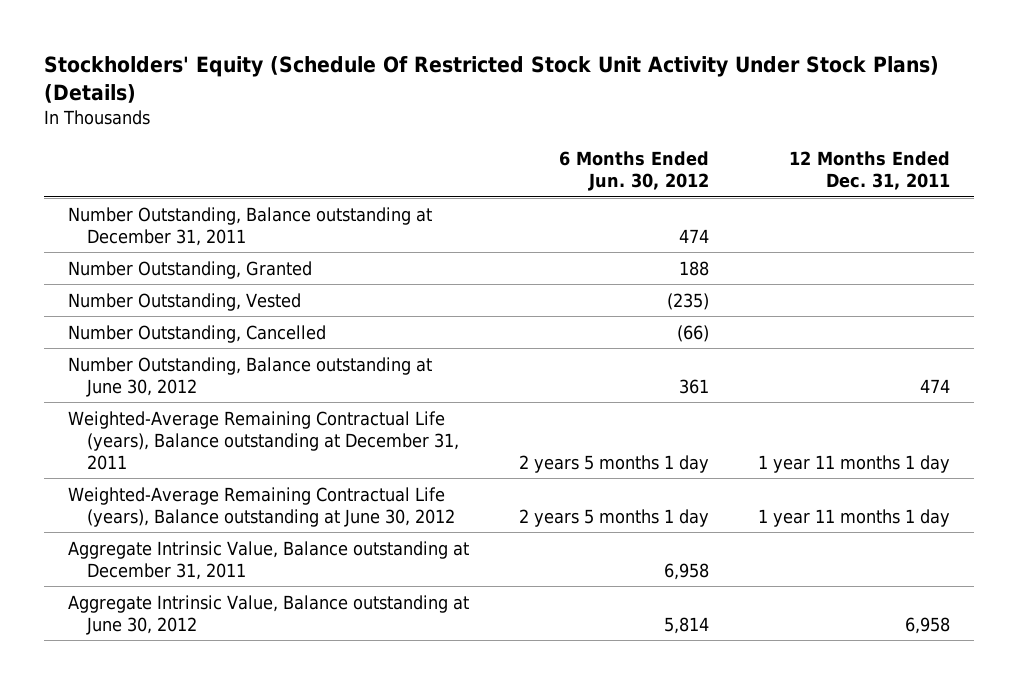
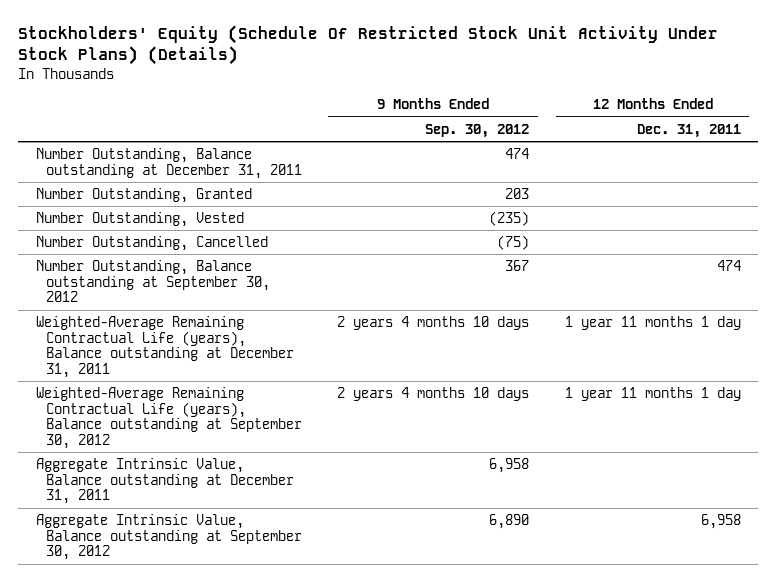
- | 6 Months Ended Jun. 30, 2012 | 12 Months Ended Dec. 31, 2011
+ | 9 Months Ended Sep. 30, 2012 | 12 Months Ended Dec. 31, 2011
- Number Outstanding, Balance outstanding at June 30, 2012 | 361 | 474
+ Number Outstanding, Balance outstanding at September 30, 2012 | 367 | 474
- Weighted-Average Remaining Contractual Life (years), Balance outstanding at June 30, 2012 | 2 years 5 months 1 day | 1 year 11 months 1 day
+ Weighted-Average Remaining Contractual Life (years), Balance outstanding at September 30, 2012 | 2 years 4 months 10 days | 1 year 11 months 1 day
- Aggregate Intrinsic Value, Balance outstanding at June 30, 2012 | 5,814 | 6,958
+ Aggregate Intrinsic Value, Balance outstanding at September 30, 2012 | 6,890 | 6,958

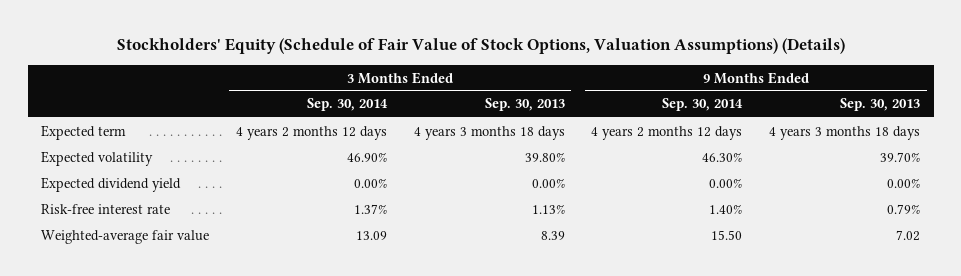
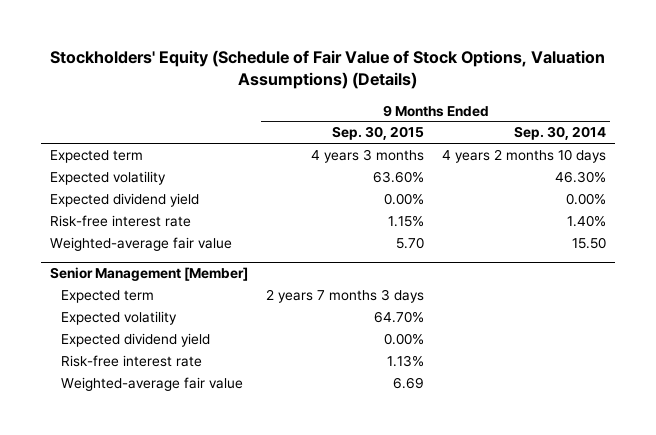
- | 3 Months Ended Sep. 30, 2014 | 3 Months Ended Sep. 30, 2013 | 9 Months Ended Sep. 30, 2014 | 9 Months Ended Sep. 30, 2013
+ | 9 Months Ended Sep. 30, 2015 | 9 Months Ended Sep. 30, 2014
- Expected term | 4 years 2 months 12 days | 4 years 3 months 18 days | 4 years 2 months 12 days | 4 years 3 months 18 days
+ Expected term | 4 years 3 months | 4 years 2 months 10 days
+ Senior Management [Member]
+ Expected term | 2 years 7 months 3 days |
+ Expected volatility | 64.70% |
+ Expected dividend yield | 0.00% |
+ Risk-free interest rate | 1.13% |
+ Weighted-average fair value | 6.69 |

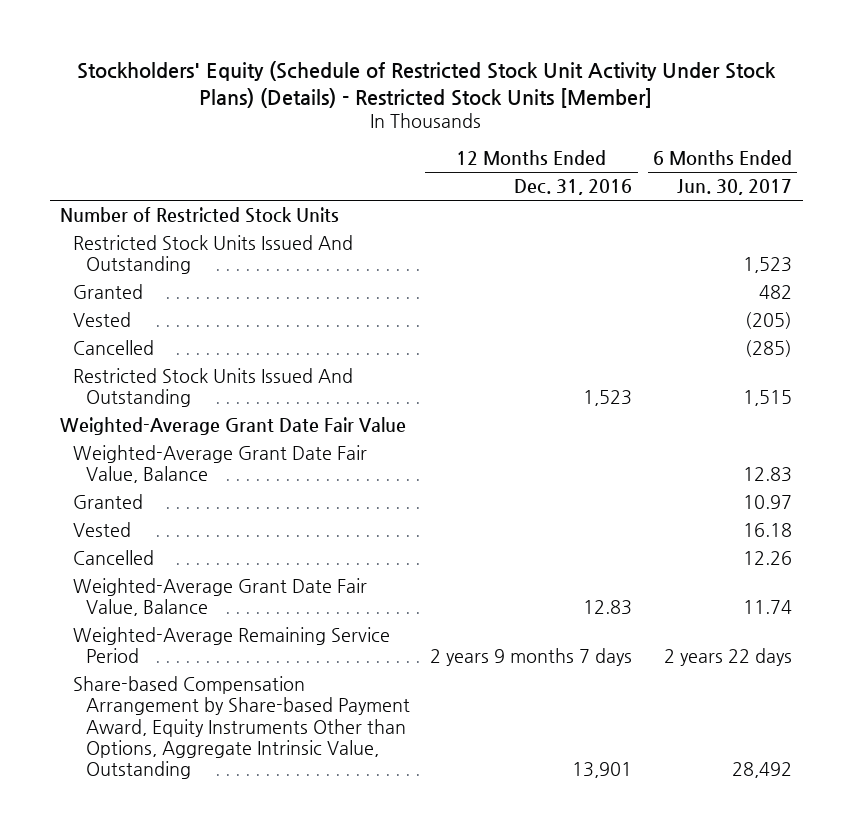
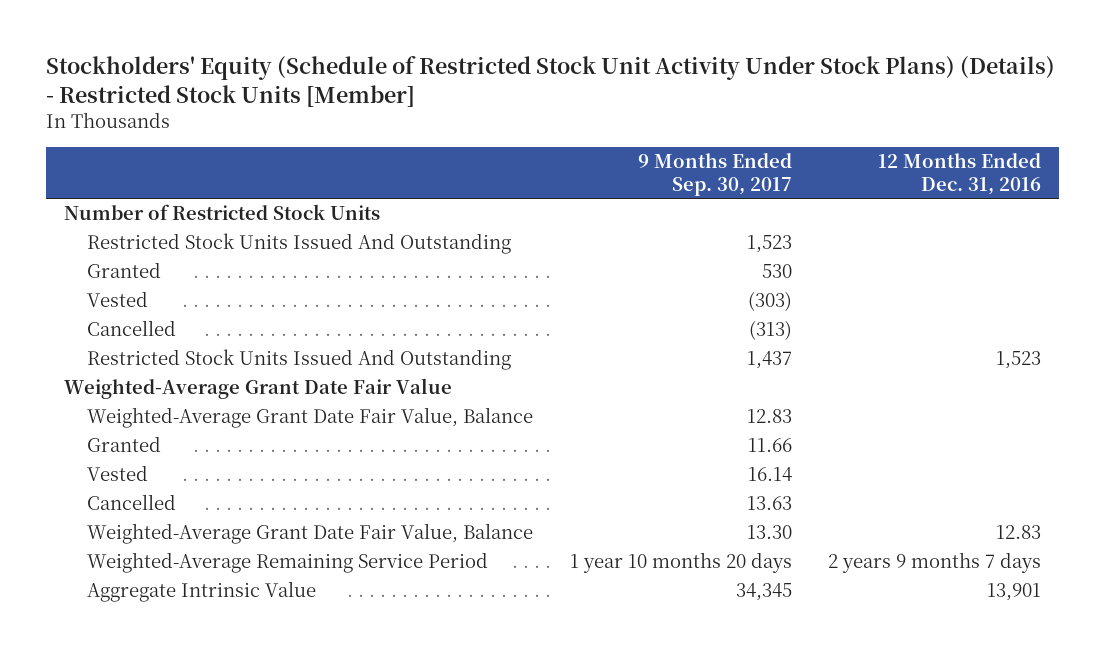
- | 12 Months Ended Dec. 31, 2016 | 6 Months Ended Jun. 30, 2017
+ | 9 Months Ended Sep. 30, 2017 | 12 Months Ended Dec. 31, 2016
- Share-based Compensation Arrangement by Share-based Payment Award, Equity Instruments Other than Options, Aggregate Intrinsic Value, Outstanding | 13,901 | 28,492
+ Aggregate Intrinsic Value | 34,345 | 13,901

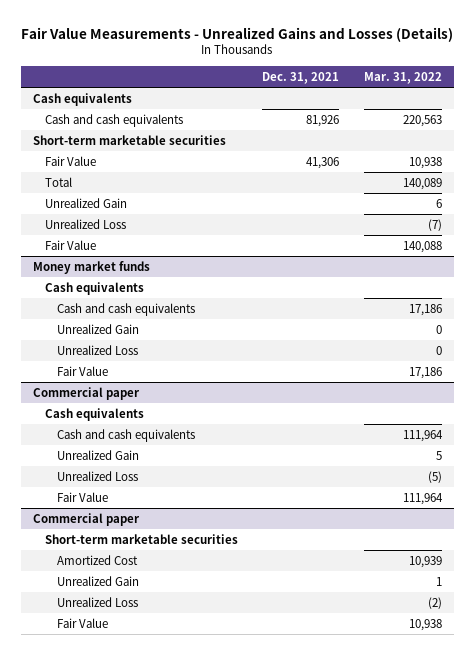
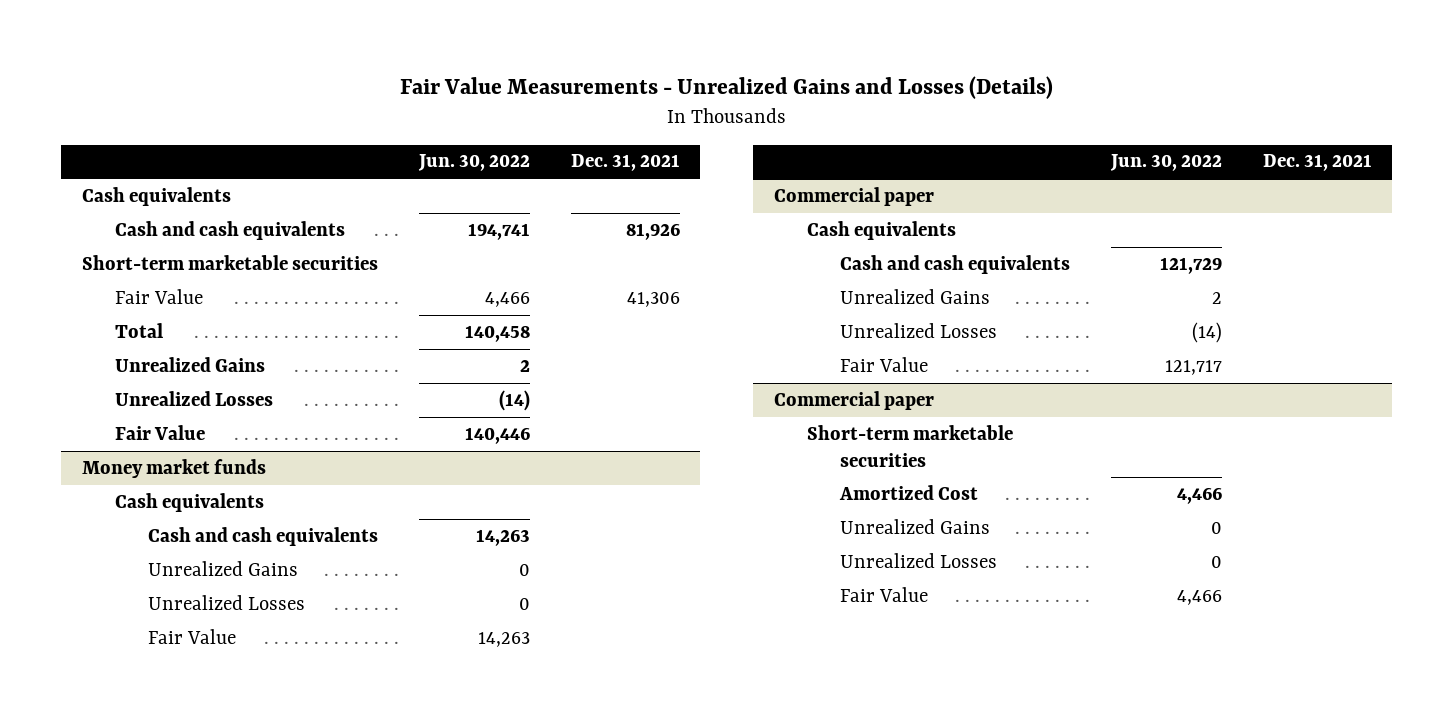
- | Dec. 31, 2021 | Mar. 31, 2022
+ | Jun. 30, 2022 | Dec. 31, 2021
- Unrealized Gain | | 6
- Unrealized Loss | | (7)
+ Unrealized Gains | 2 |
+ Unrealized Losses | (14) |
@ Money market funds
- Unrealized Gain | | 0
- Unrealized Loss | | 0
+ Unrealized Gains | 0 |
+ Unrealized Losses | 0 |
@ Commercial paper
- Unrealized Gain | | 5
- Unrealized Loss | | (5)
+ Unrealized Gains | 2 |
+ Unrealized Losses | (14) |
- Unrealized Gain | | 1
- Unrealized Loss | | (2)
+ Unrealized Gains | 0 |
+ Unrealized Losses | 0 |

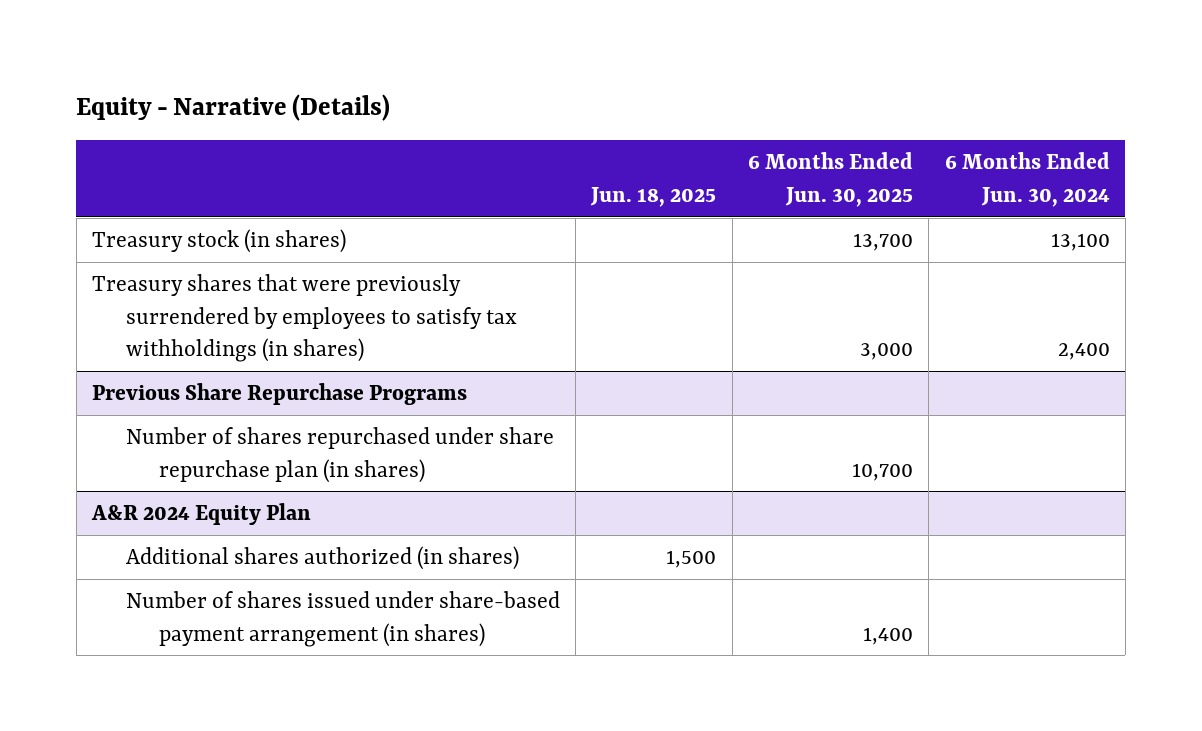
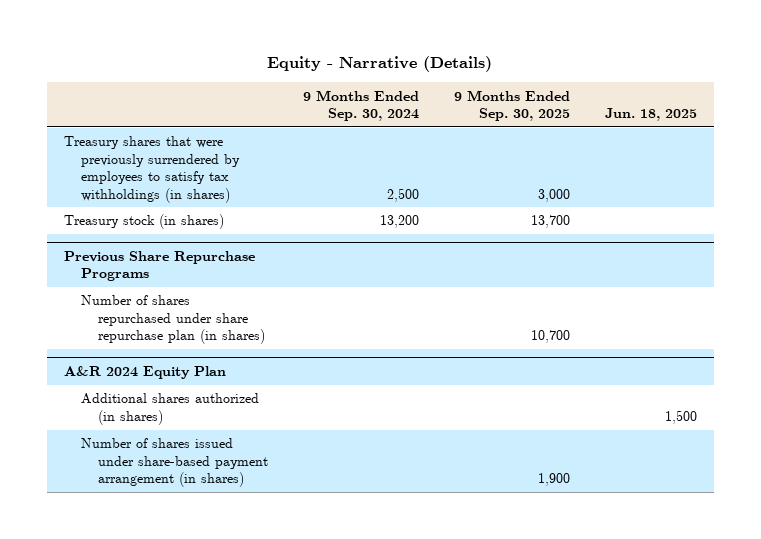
- | Jun. 18, 2025 | 6 Months Ended Jun. 30, 2025 | 6 Months Ended Jun. 30, 2024
+ | 9 Months Ended Sep. 30, 2024 | 9 Months Ended Sep. 30, 2025 | Jun. 18, 2025
moved down: Treasury stock (in shares) | 13,200 | 13,700 |

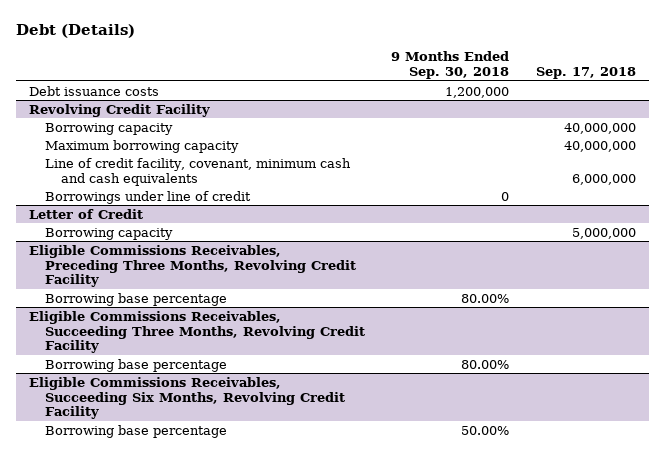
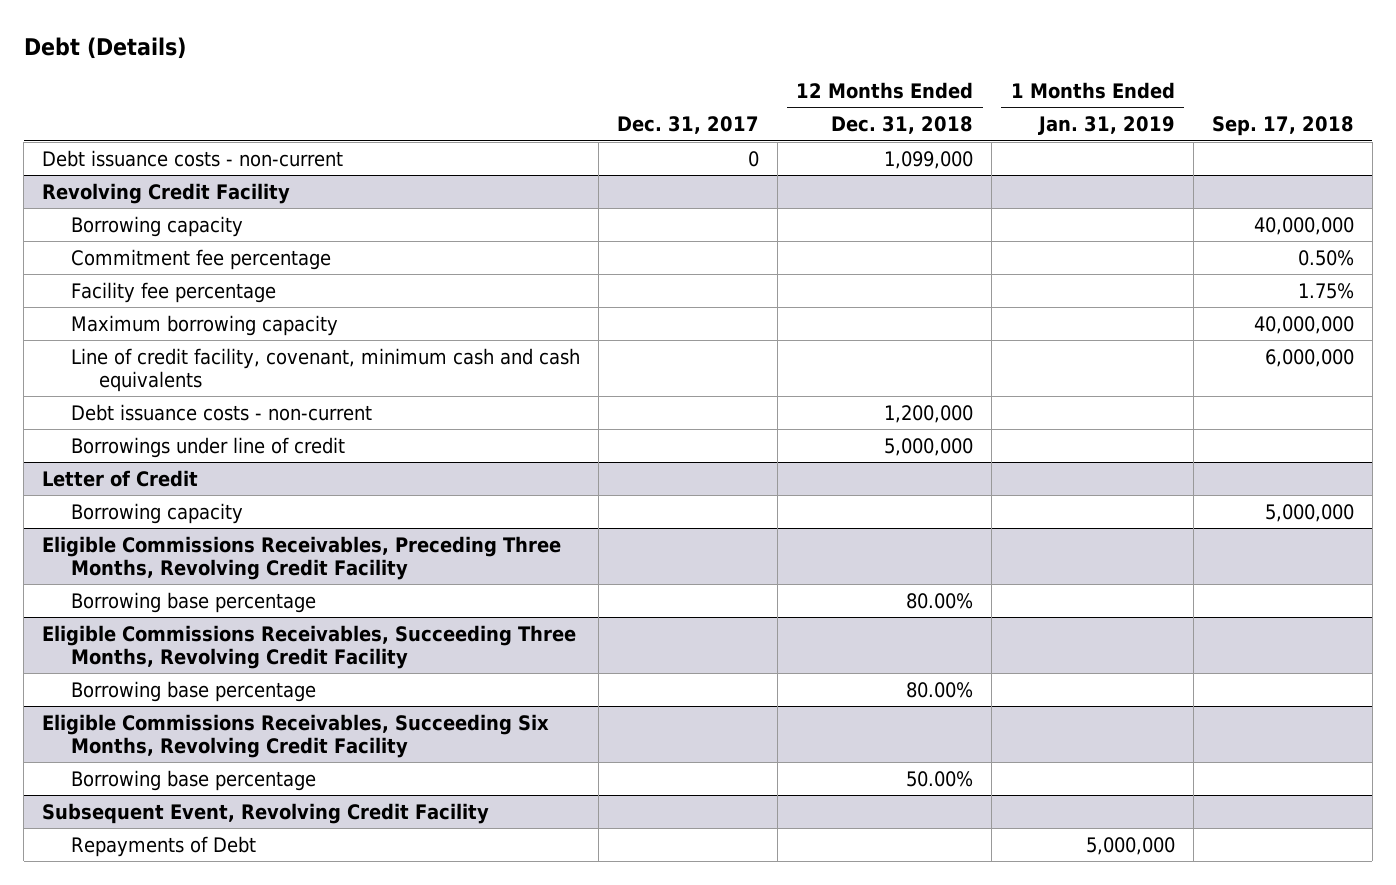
- | 9 Months Ended Sep. 30, 2018 | Sep. 17, 2018
+ | Dec. 31, 2017 | 12 Months Ended Dec. 31, 2018 | 1 Months Ended Jan. 31, 2019 | Sep. 17, 2018
- Debt issuance costs | 1,200,000 |
+ Debt issuance costs - non-current | 0 | 1,099,000 | |
@ Revolving Credit Facility
+ Commitment fee percentage | | | | 0.50%
+ Facility fee percentage | | | | 1.75%
+ Debt issuance costs - non-current | | 1,200,000 | |
+ Subsequent Event, Revolving Credit Facility
+ Repayments of Debt | | | 5,000,000 |

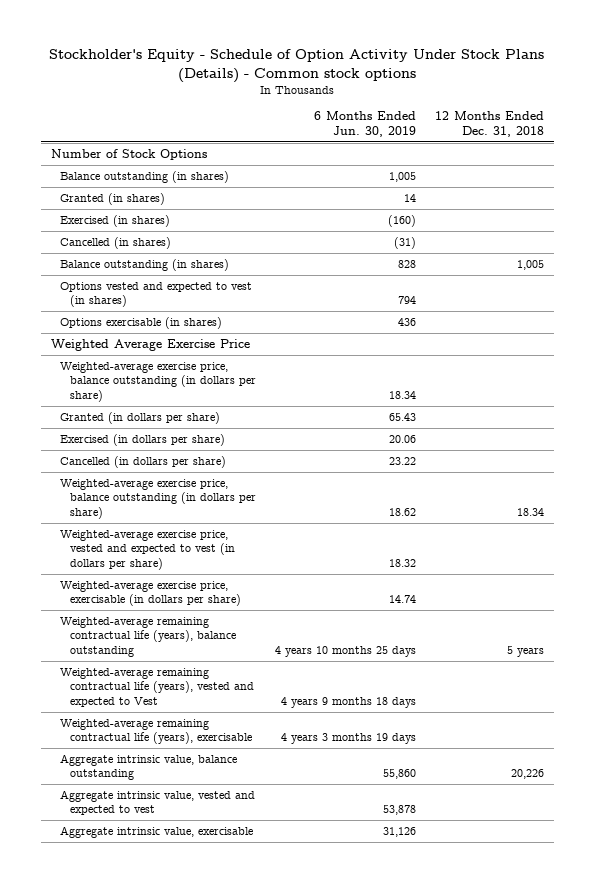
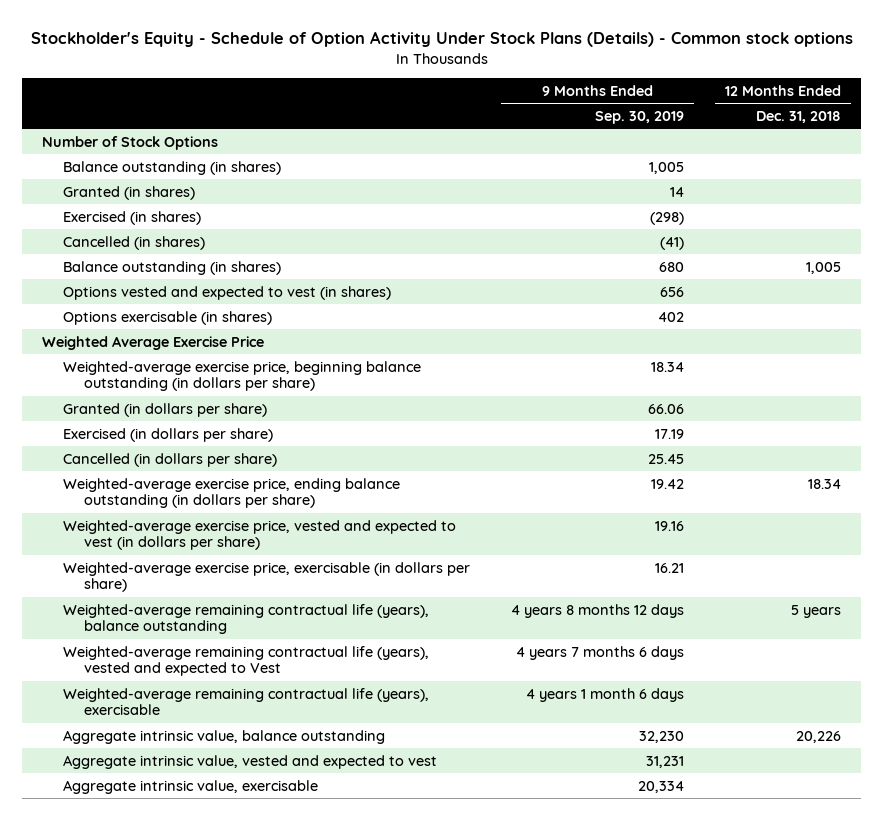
- | 6 Months Ended Jun. 30, 2019 | 12 Months Ended Dec. 31, 2018
+ | 9 Months Ended Sep. 30, 2019 | 12 Months Ended Dec. 31, 2018
- Weighted-average exercise price, balance outstanding (in dollars per share) | 18.34 |
+ Weighted-average exercise price, beginning balance outstanding (in dollars per share) | 18.34 |
- Weighted-average exercise price, balance outstanding (in dollars per share) | 18.62 | 18.34
+ Weighted-average exercise price, ending balance outstanding (in dollars per share) | 19.42 | 18.34

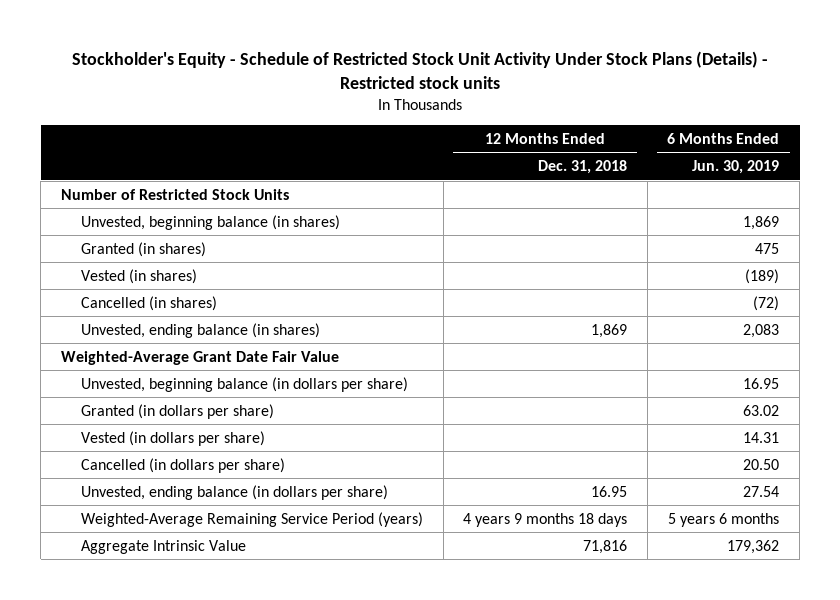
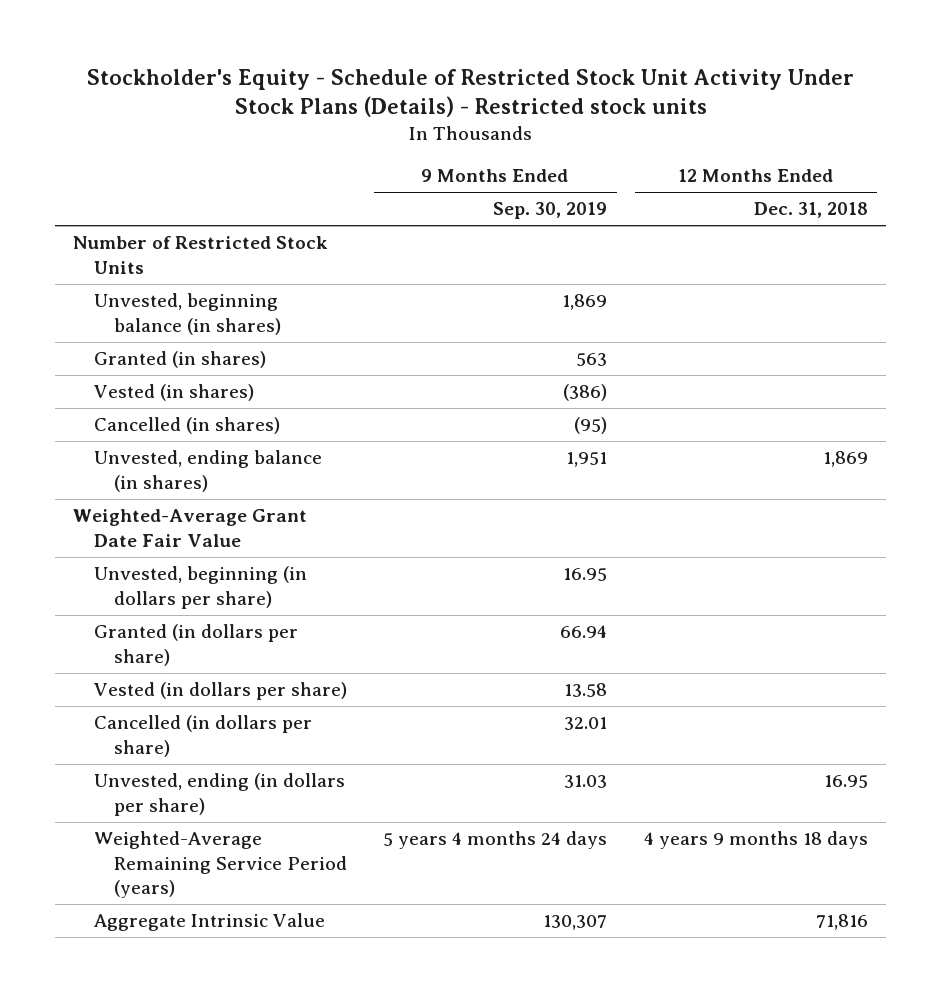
- | 12 Months Ended Dec. 31, 2018 | 6 Months Ended Jun. 30, 2019
+ | 9 Months Ended Sep. 30, 2019 | 12 Months Ended Dec. 31, 2018
- Unvested, beginning balance (in dollars per share) | | 16.95
+ Unvested, beginning (in dollars per share) | 16.95 |
- Unvested, ending balance (in dollars per share) | 16.95 | 27.54
+ Unvested, ending (in dollars per share) | 31.03 | 16.95

